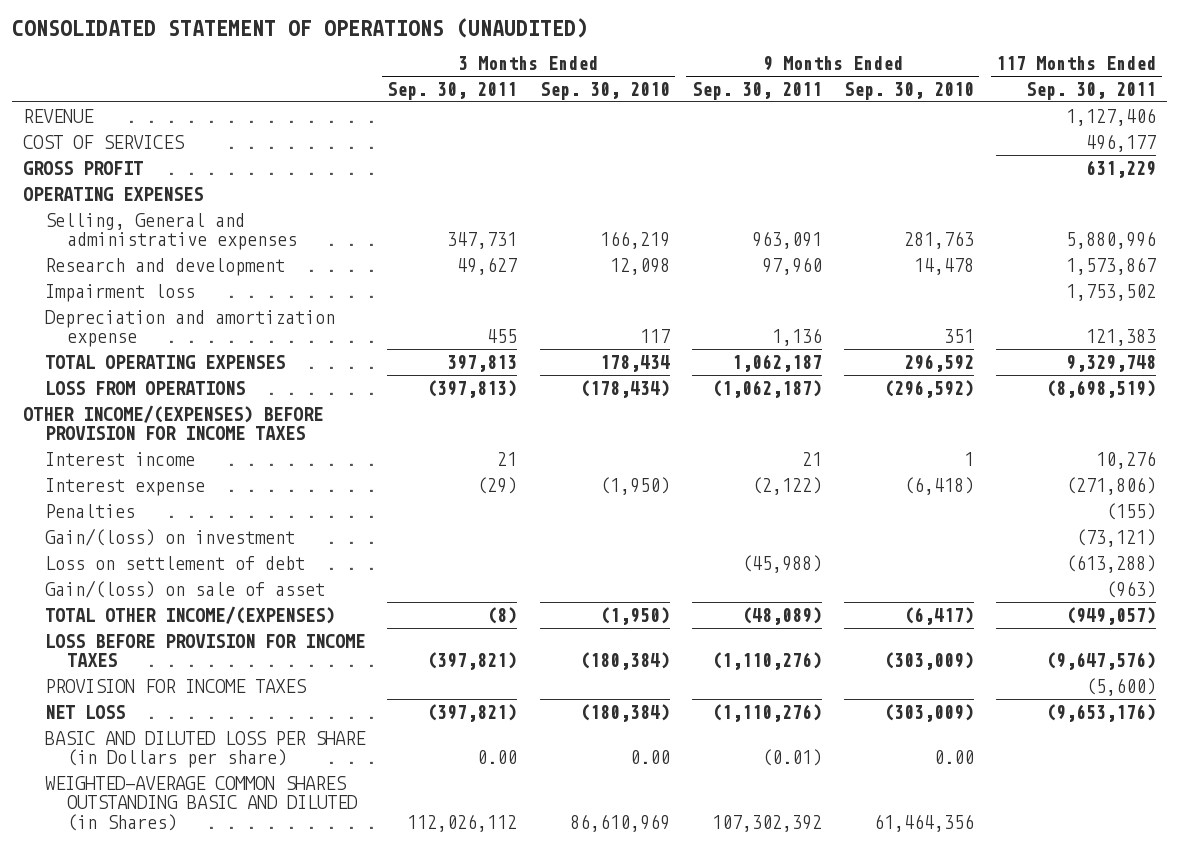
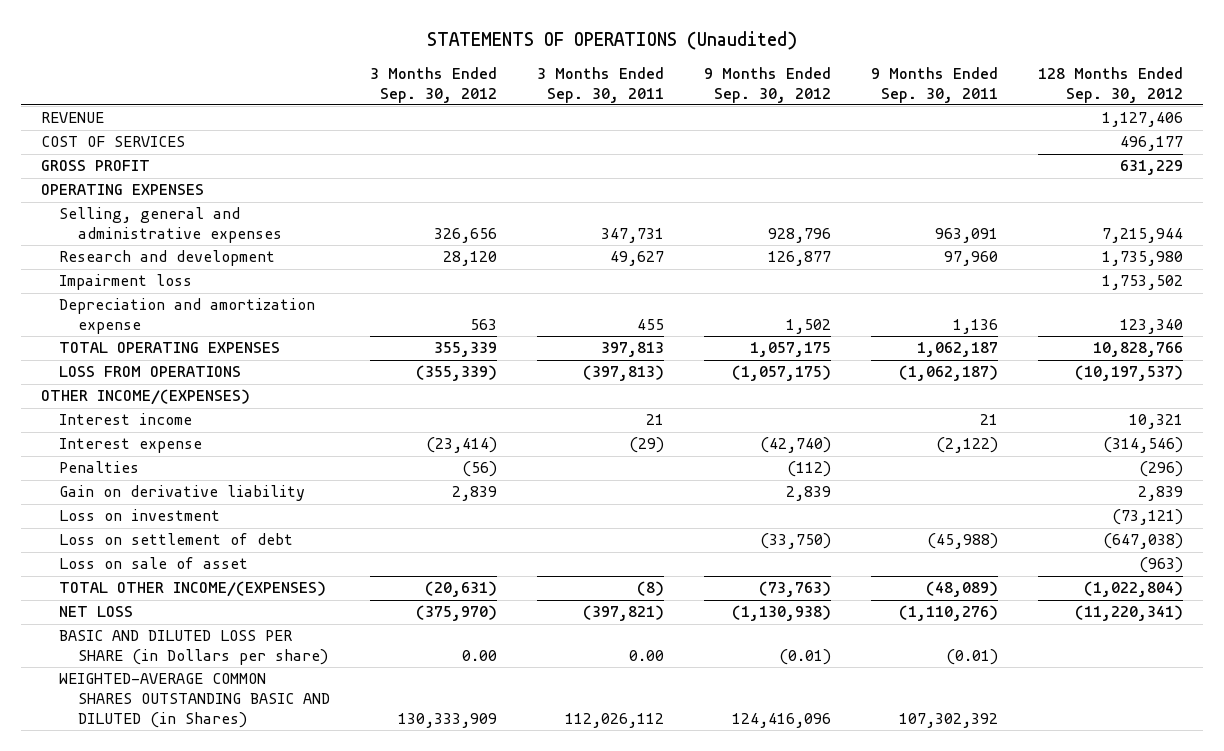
- CONSOLIDATED STATEMENT OF OPERATIONS (UNAUDITED)
+ STATEMENTS OF OPERATIONS (Unaudited)
- | 3 Months Ended Sep. 30, 2011 | 3 Months Ended Sep. 30, 2010 | 9 Months Ended Sep. 30, 2011 | 9 Months Ended Sep. 30, 2010 | 117 Months Ended Sep. 30, 2011
+ | 3 Months Ended Sep. 30, 2012 | 3 Months Ended Sep. 30, 2011 | 9 Months Ended Sep. 30, 2012 | 9 Months Ended Sep. 30, 2011 | 128 Months Ended Sep. 30, 2012
- Selling, General and administrative expenses | 347,731 | 166,219 | 963,091 | 281,763 | 5,880,996
+ Selling, general and administrative expenses | 326,656 | 347,731 | 928,796 | 963,091 | 7,215,944
- OTHER INCOME/(EXPENSES) BEFORE PROVISION FOR INCOME TAXES
+ OTHER INCOME/(EXPENSES)
- Gain/(loss) on investment | | | | | (73,121)
+ Gain on derivative liability | 2,839 | | 2,839 | | 2,839
+ Loss on investment | | | | | (73,121)
- Gain/(loss) on sale of asset | | | | | (963)
+ Loss on sale of asset | | | | | (963)
- LOSS BEFORE PROVISION FOR INCOME TAXES | (397,821) | (180,384) | (1,110,276) | (303,009) | (9,647,576)
- PROVISION FOR INCOME TAXES | | | | | (5,600)

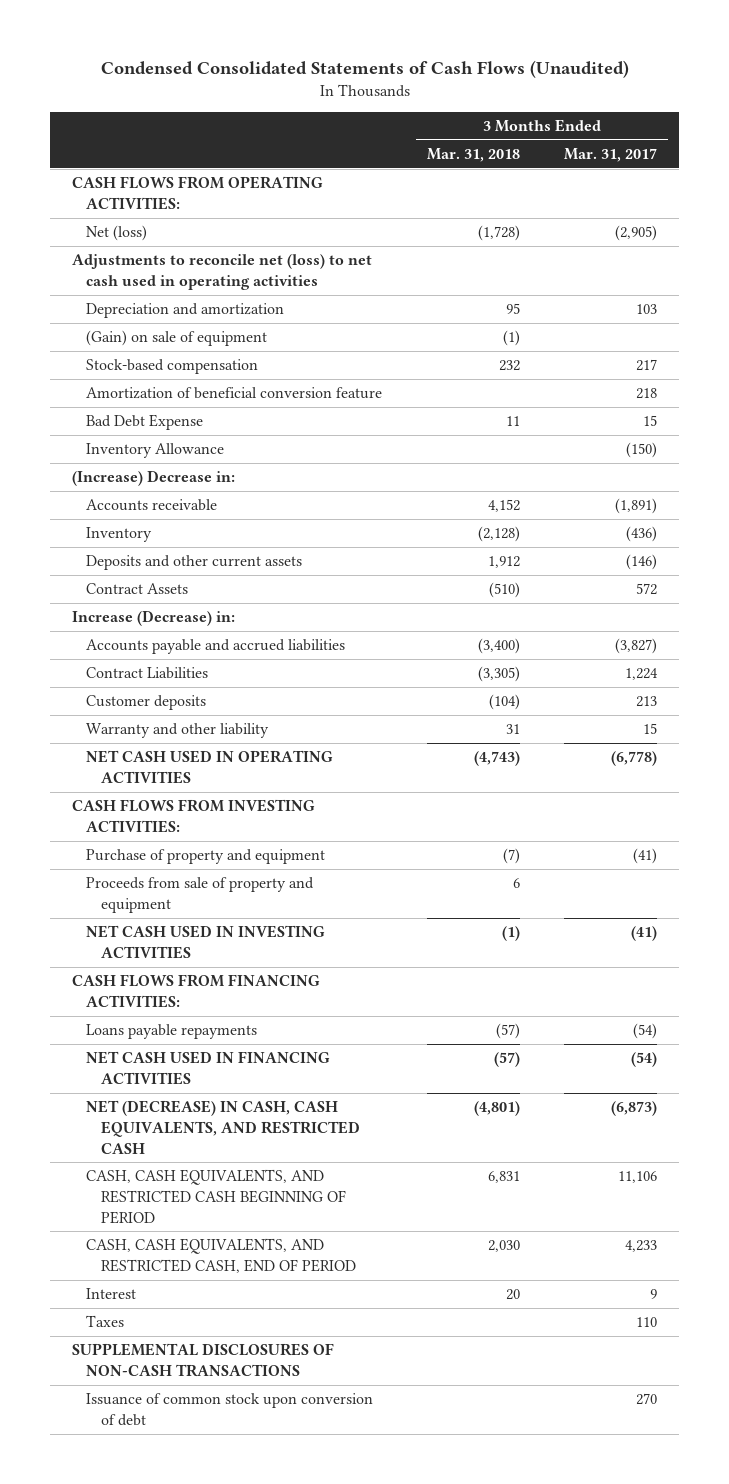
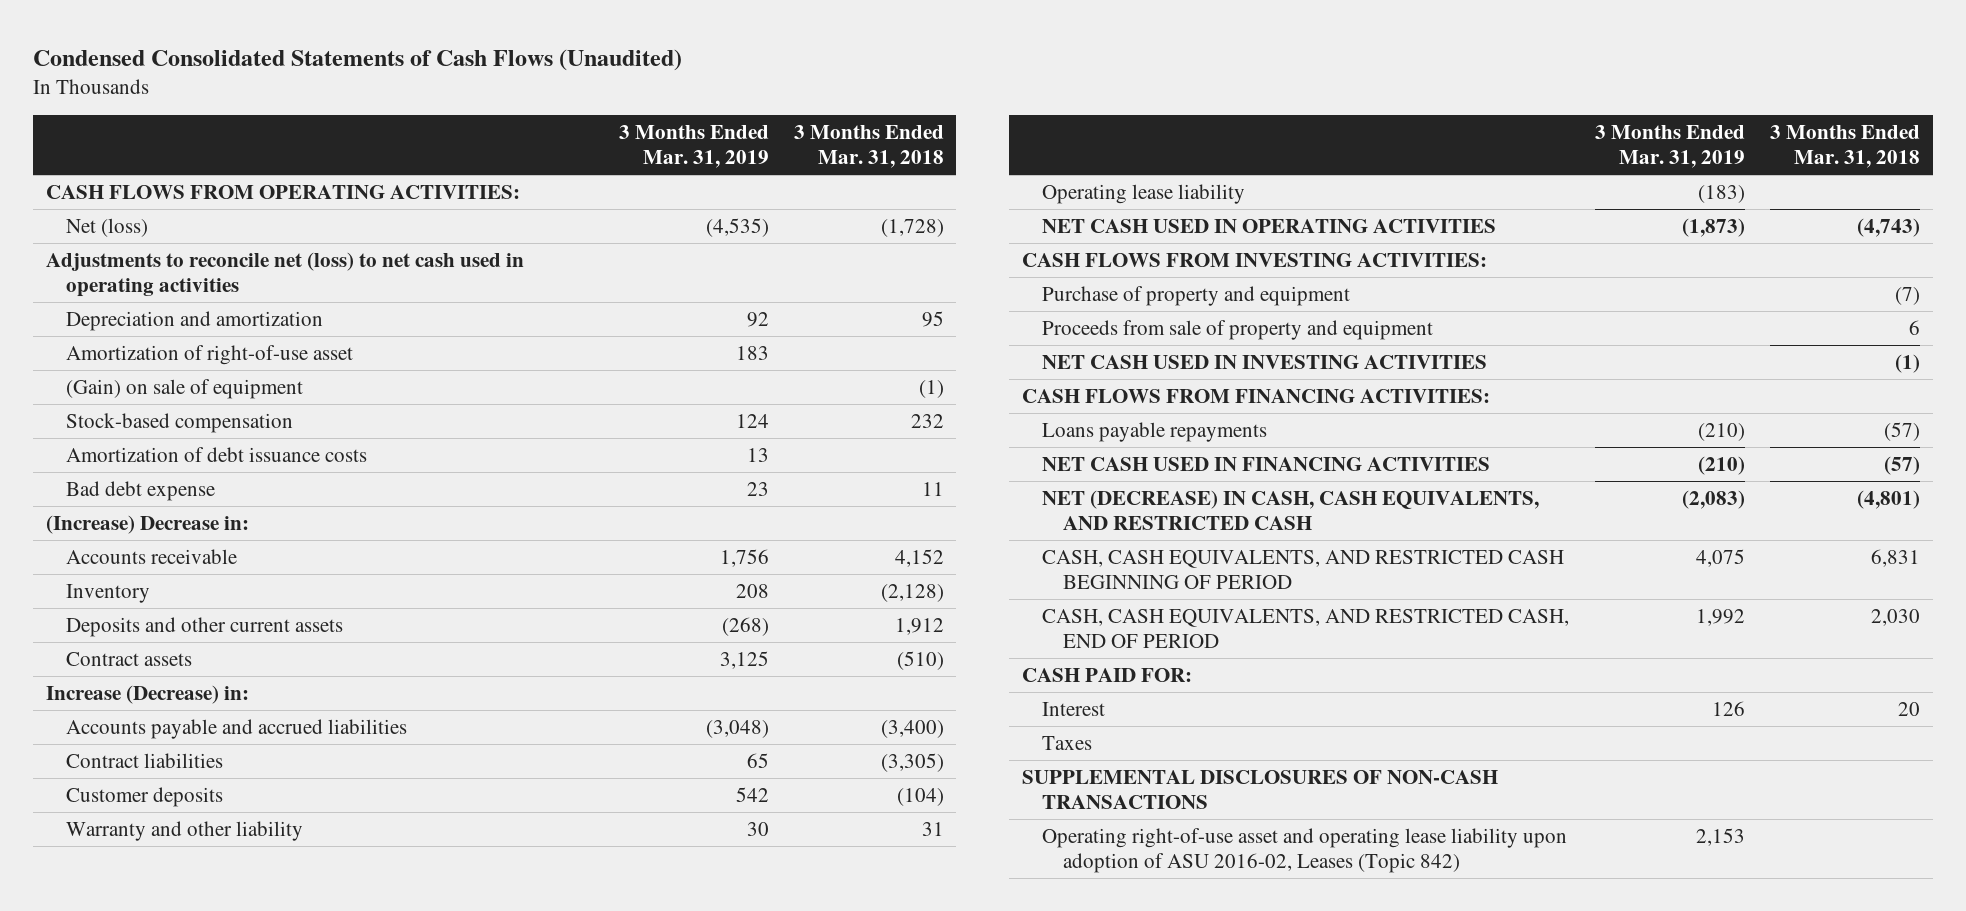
- | 3 Months Ended Mar. 31, 2018 | 3 Months Ended Mar. 31, 2017
+ | 3 Months Ended Mar. 31, 2019 | 3 Months Ended Mar. 31, 2018
+ Amortization of right-of-use asset | 183 |
- Amortization of beneficial conversion feature | | 218
- Bad Debt Expense | 11 | 15
- Inventory Allowance | | (150)
+ Amortization of debt issuance costs | 13 |
+ Bad debt expense | 23 | 11
- Contract Assets | (510) | 572
+ Contract assets | 3,125 | (510)
- Contract Liabilities | (3,305) | 1,224
+ Contract liabilities | 65 | (3,305)
+ Operating lease liability | (183) |
+ CASH PAID FOR:
- Issuance of common stock upon conversion of debt | | 270
+ Operating right-of-use asset and operating lease liability upon adoption of ASU 2016-02, Leases (Topic 842) | 2,153 |

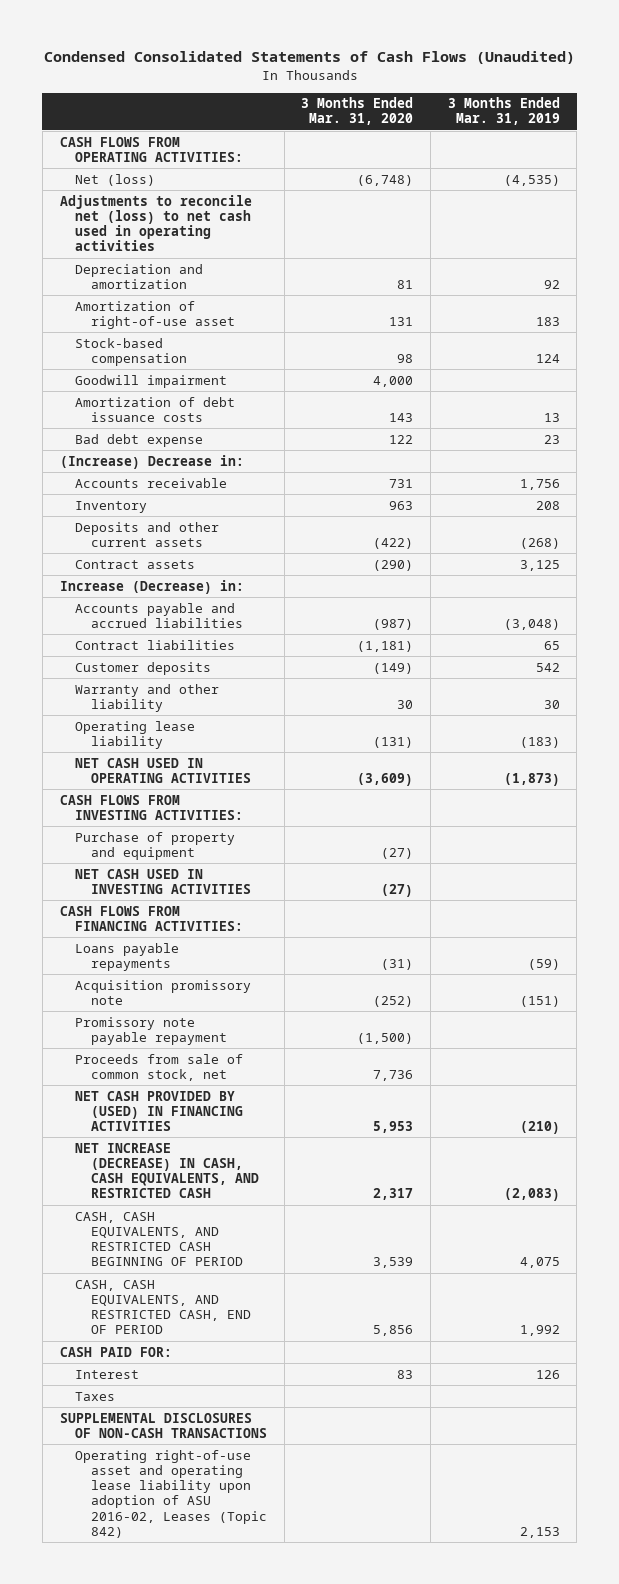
- | 3 Months Ended Mar. 31, 2019 | 3 Months Ended Mar. 31, 2018
+ | 3 Months Ended Mar. 31, 2020 | 3 Months Ended Mar. 31, 2019
- (Gain) on sale of equipment | | (1)
+ Goodwill impairment | 4,000 |
- Proceeds from sale of property and equipment | | 6
- Loans payable repayments | (210) | (57)
- NET CASH USED IN FINANCING ACTIVITIES | (210) | (57)
- NET (DECREASE) IN CASH, CASH EQUIVALENTS, AND RESTRICTED CASH | (2,083) | (4,801)
+ Loans payable repayments | (31) | (59)
+ Acquisition promissory note | (252) | (151)
+ Promissory note payable repayment | (1,500) |
+ Proceeds from sale of common stock, net | 7,736 |
+ NET CASH PROVIDED BY (USED) IN FINANCING ACTIVITIES | 5,953 | (210)
+ NET INCREASE (DECREASE) IN CASH, CASH EQUIVALENTS, AND RESTRICTED CASH | 2,317 | (2,083)

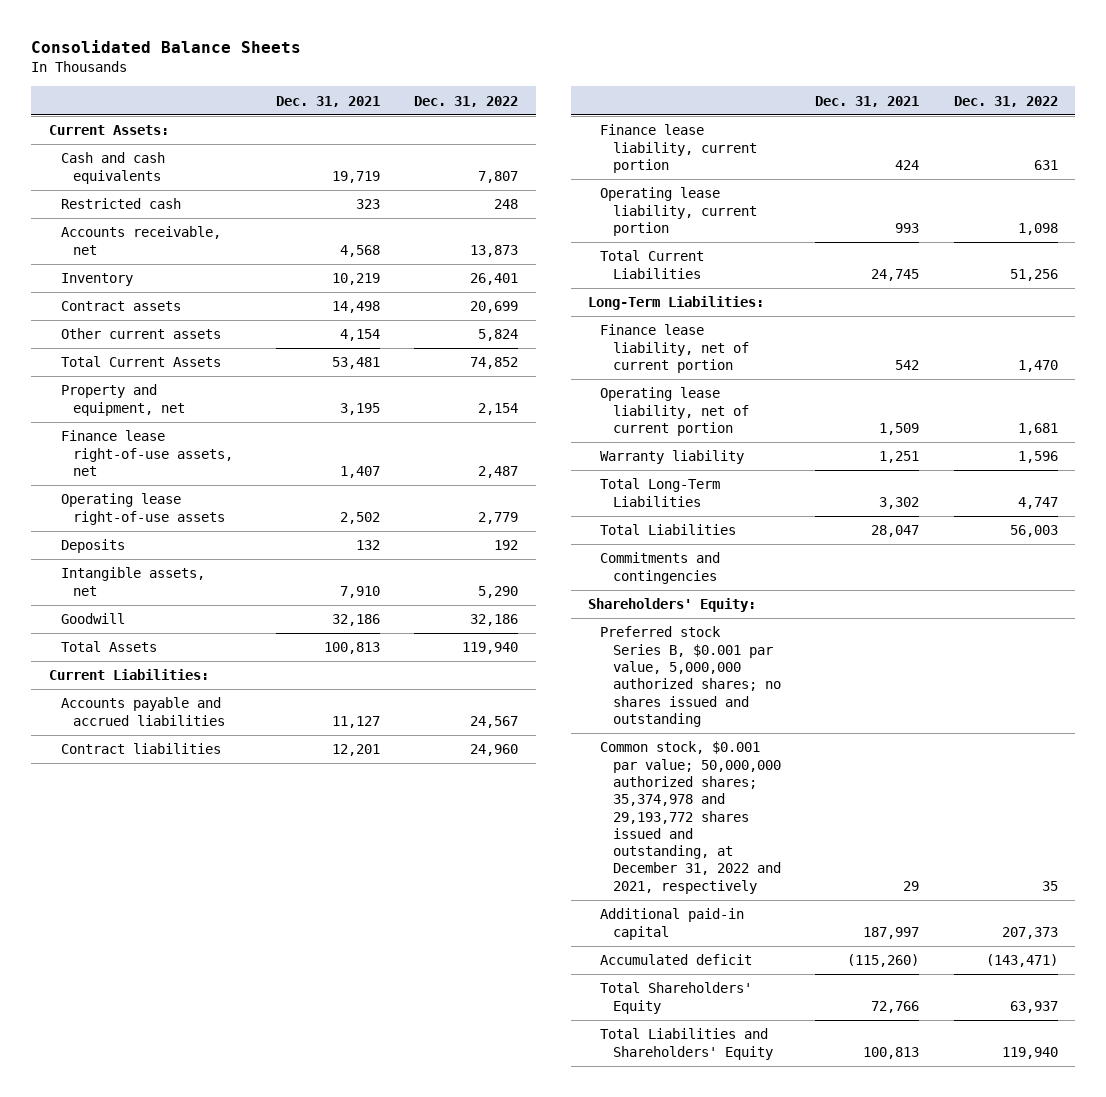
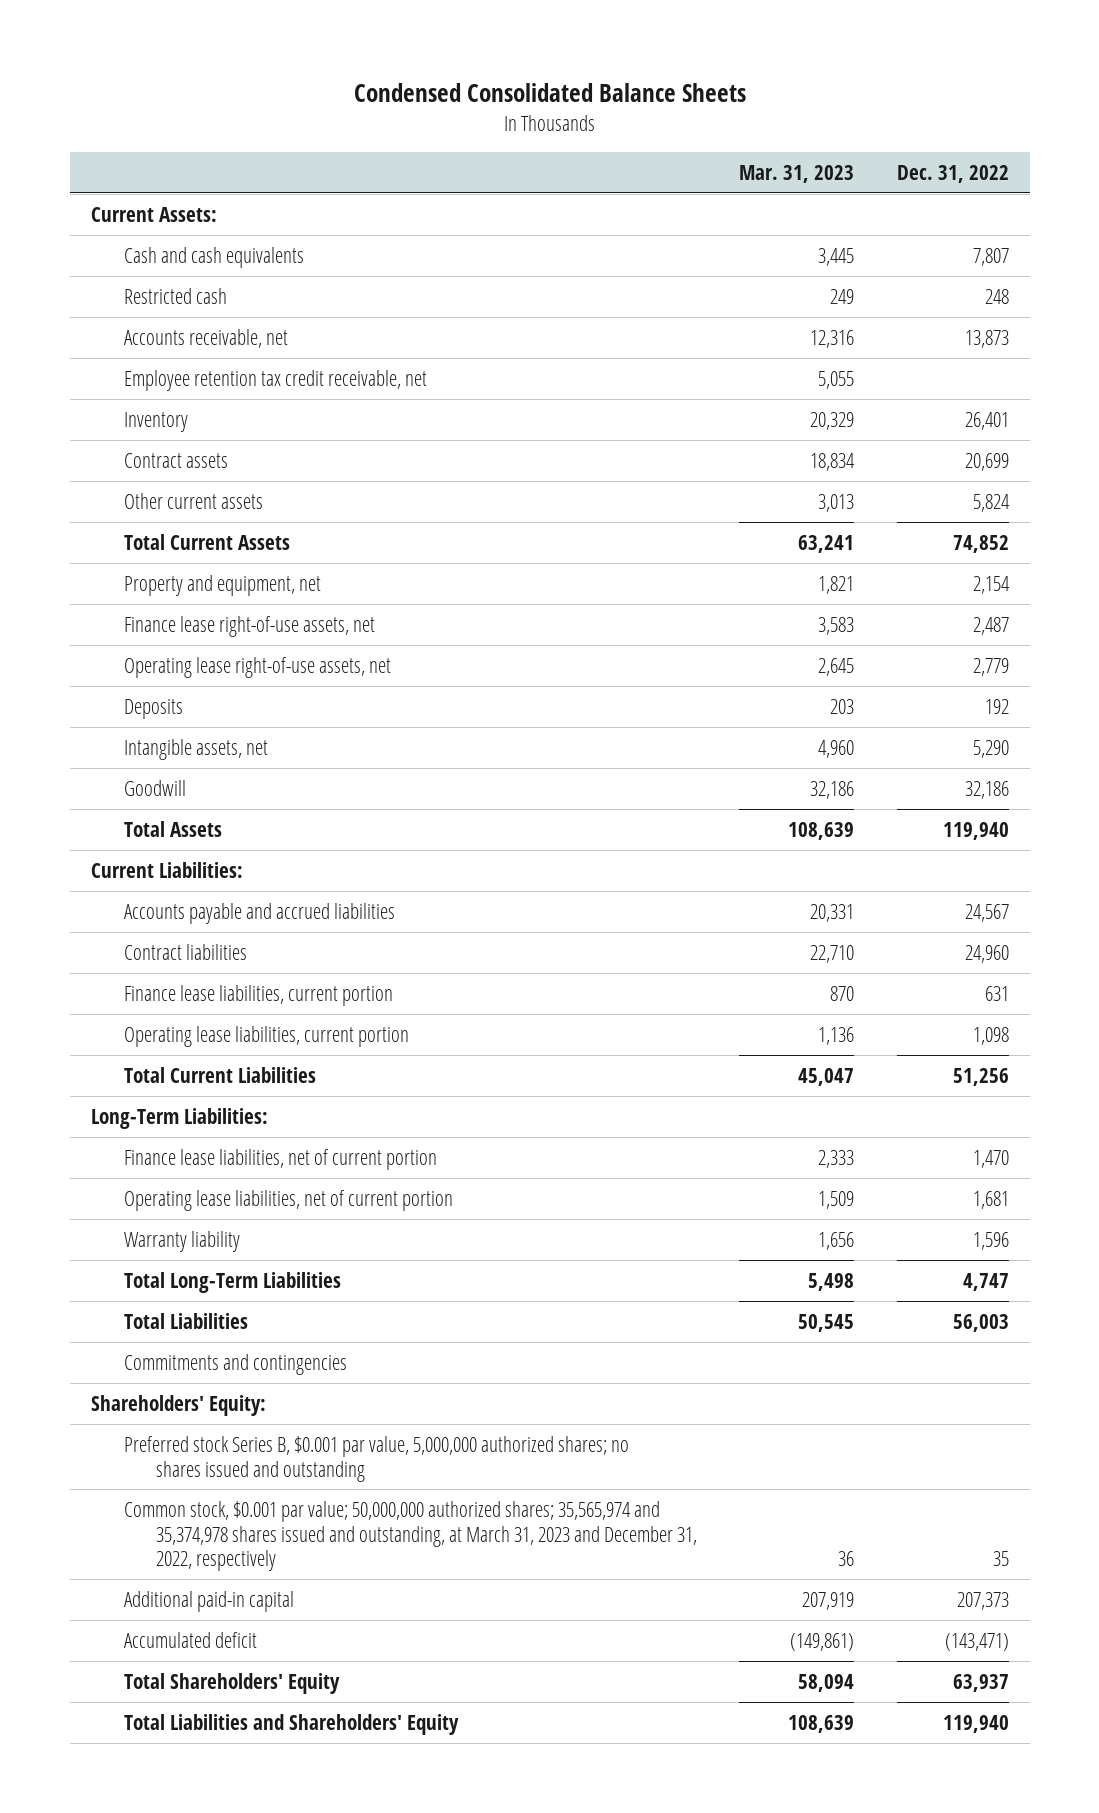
- Consolidated Balance Sheets
+ Condensed Consolidated Balance Sheets
- | Dec. 31, 2021 | Dec. 31, 2022
+ | Mar. 31, 2023 | Dec. 31, 2022
+ Employee retention tax credit receivable, net | 5,055 |
- Operating lease right-of-use assets | 2,502 | 2,779
+ Operating lease right-of-use assets, net | 2,645 | 2,779
- Finance lease liability, current portion | 424 | 631
- Operating lease liability, current portion | 993 | 1,098
+ Finance lease liabilities, current portion | 870 | 631
+ Operating lease liabilities, current portion | 1,136 | 1,098
- Finance lease liability, net of current portion | 542 | 1,470
- Operating lease liability, net of current portion | 1,509 | 1,681
+ Finance lease liabilities, net of current portion | 2,333 | 1,470
+ Operating lease liabilities, net of current portion | 1,509 | 1,681
- Common stock, $0.001 par value; 50,000,000 authorized shares; 35,374,978 and 29,193,772 shares issued and outstanding, at December 31, 2022 and 2021, respectively | 29 | 35
+ Common stock, $0.001 par value; 50,000,000 authorized shares; 35,565,974 and 35,374,978 shares issued and outstanding, at March 31, 2023 and December 31, 2022, respectively | 36 | 35

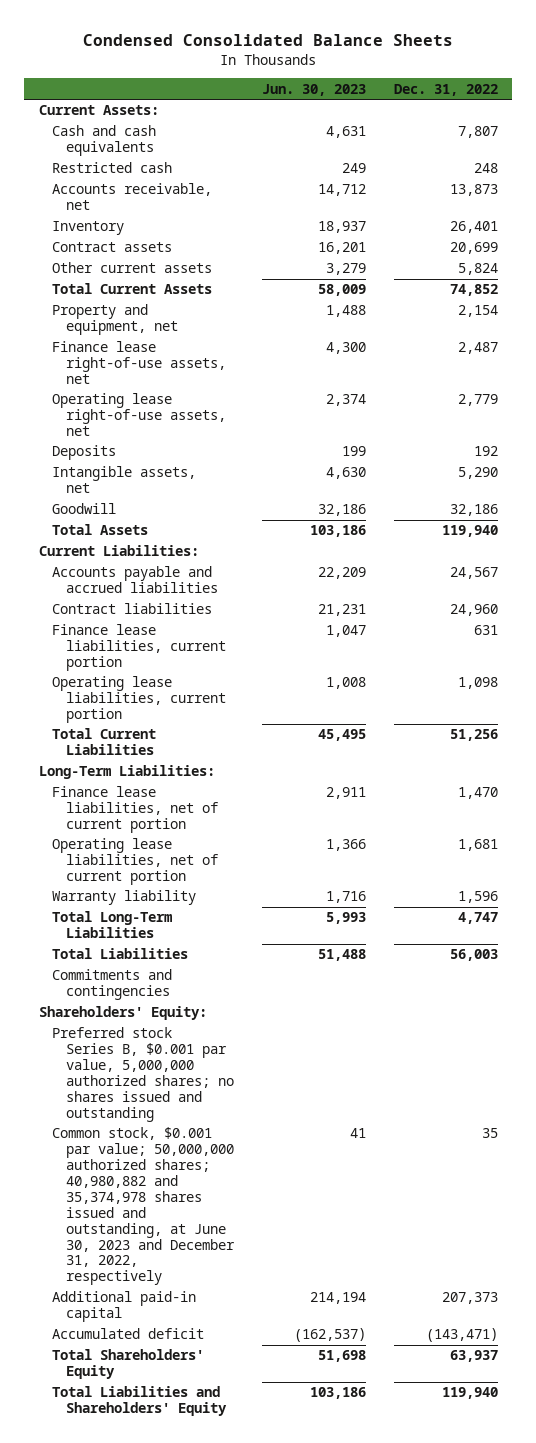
- | Mar. 31, 2023 | Dec. 31, 2022
+ | Jun. 30, 2023 | Dec. 31, 2022
- Employee retention tax credit receivable, net | 5,055 |
- Common stock, $0.001 par value; 50,000,000 authorized shares; 35,565,974 and 35,374,978 shares issued and outstanding, at March 31, 2023 and December 31, 2022, respectively | 36 | 35
+ Common stock, $0.001 par value; 50,000,000 authorized shares; 40,980,882 and 35,374,978 shares issued and outstanding, at June 30, 2023 and December 31, 2022, respectively | 41 | 35

